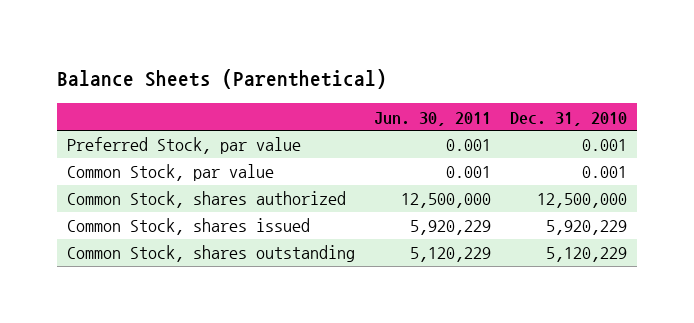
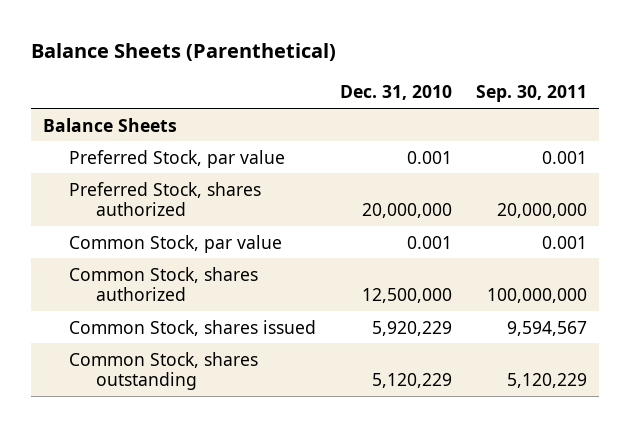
- | Jun. 30, 2011 | Dec. 31, 2010
+ | Dec. 31, 2010 | Sep. 30, 2011
+ Balance Sheets
+ Preferred Stock, shares authorized | 20,000,000 | 20,000,000

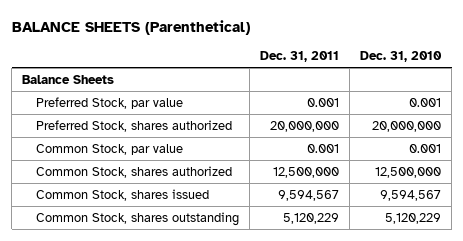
- Balance Sheets (Parenthetical)
+ BALANCE SHEETS (Parenthetical)
- | Dec. 31, 2010 | Sep. 30, 2011
+ | Dec. 31, 2011 | Dec. 31, 2010
- Common Stock, shares issued | 5,920,229 | 9,594,567
+ Common Stock, shares issued | 9,594,567 | 9,594,567

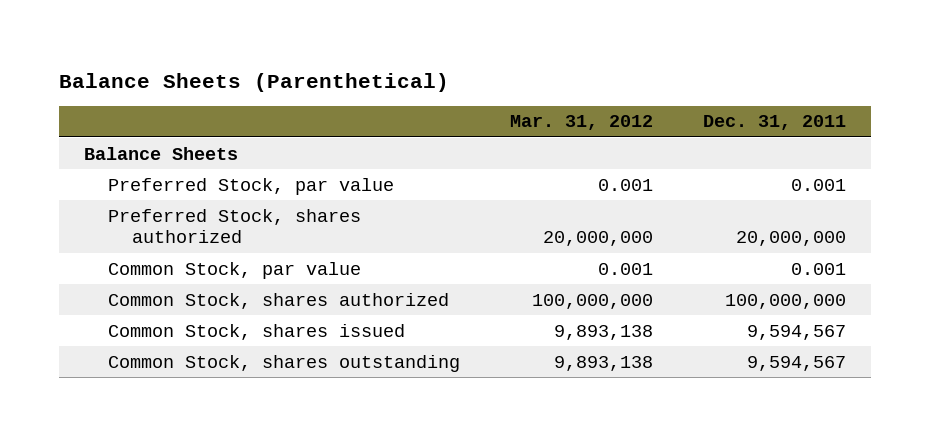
- BALANCE SHEETS (Parenthetical)
+ Balance Sheets (Parenthetical)
- | Dec. 31, 2011 | Dec. 31, 2010
+ | Mar. 31, 2012 | Dec. 31, 2011
- Common Stock, shares authorized | 12,500,000 | 12,500,000
+ Common Stock, shares authorized | 100,000,000 | 100,000,000
- Common Stock, shares outstanding | 5,120,229 | 5,120,229
+ Common Stock, shares outstanding | 9,893,138 | 9,594,567

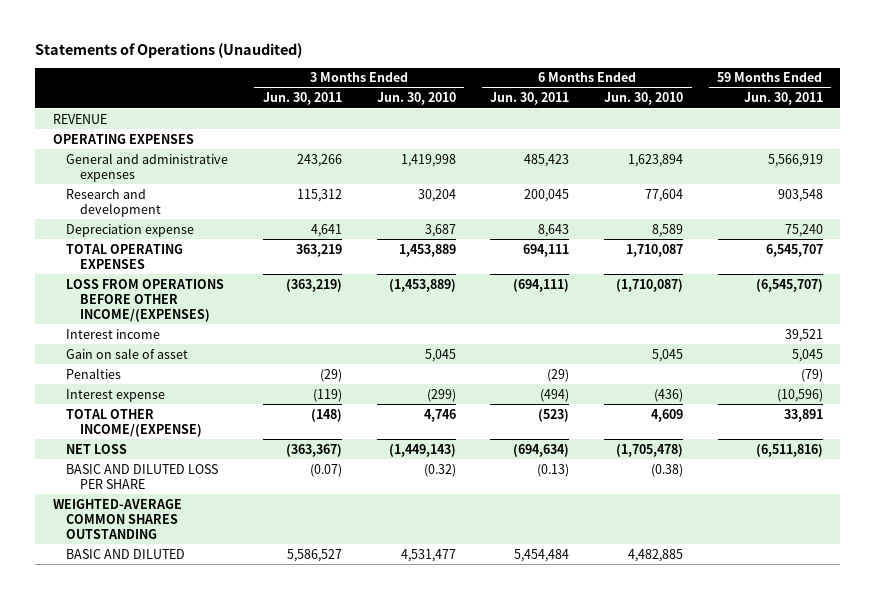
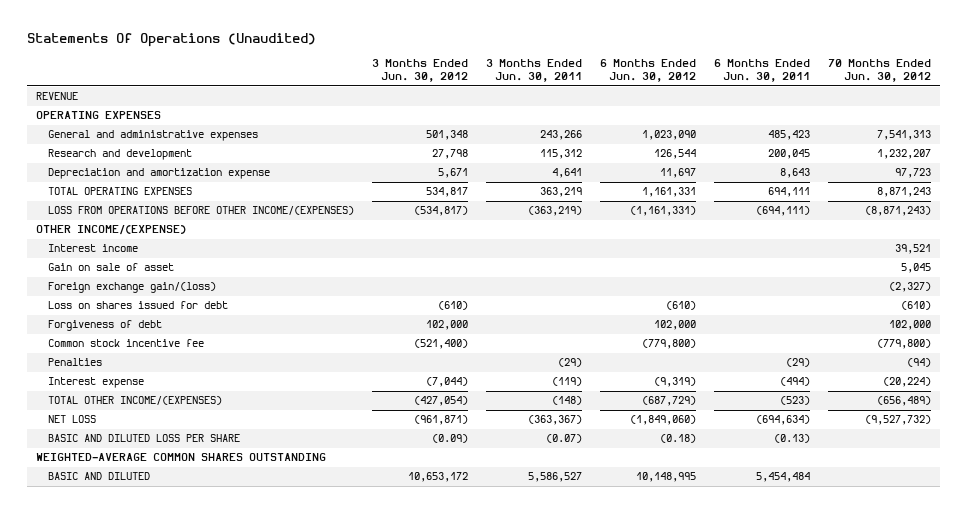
- Statements of Operations (Unaudited)
+ Statements Of Operations (Unaudited)
- | 3 Months Ended Jun. 30, 2011 | 3 Months Ended Jun. 30, 2010 | 6 Months Ended Jun. 30, 2011 | 6 Months Ended Jun. 30, 2010 | 59 Months Ended Jun. 30, 2011
+ | 3 Months Ended Jun. 30, 2012 | 3 Months Ended Jun. 30, 2011 | 6 Months Ended Jun. 30, 2012 | 6 Months Ended Jun. 30, 2011 | 70 Months Ended Jun. 30, 2012
- Depreciation expense | 4,641 | 3,687 | 8,643 | 8,589 | 75,240
+ Depreciation and amortization expense | 5,671 | 4,641 | 11,697 | 8,643 | 97,723
+ OTHER INCOME/(EXPENSE)
+ Foreign exchange gain/(loss) | | | | | (2,327)
+ Loss on shares issued for debt | (610) | | (610) | | (610)
+ Forgiveness of debt | 102,000 | | 102,000 | | 102,000
+ Common stock incentive fee | (521,400) | | (779,800) | | (779,800)
- TOTAL OTHER INCOME/(EXPENSE) | (148) | 4,746 | (523) | 4,609 | 33,891
+ TOTAL OTHER INCOME/(EXPENSES) | (427,054) | (148) | (687,729) | (523) | (656,489)

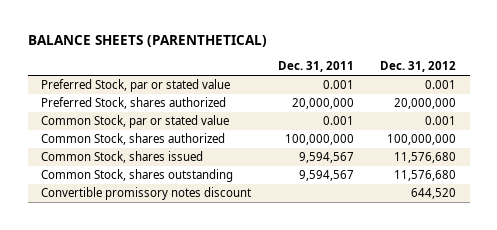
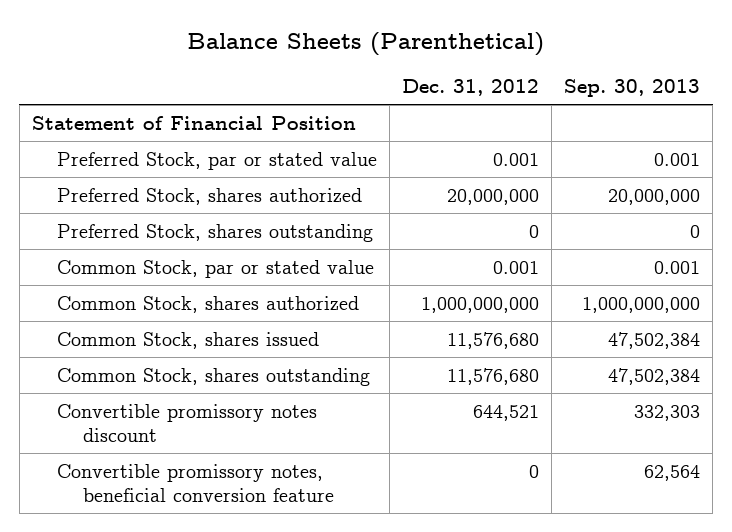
- BALANCE SHEETS (PARENTHETICAL)
+ Balance Sheets (Parenthetical)
- | Dec. 31, 2011 | Dec. 31, 2012
+ | Dec. 31, 2012 | Sep. 30, 2013
+ Statement of Financial Position
+ Preferred Stock, shares outstanding | 0 | 0
- Common Stock, shares authorized | 100,000,000 | 100,000,000
+ Common Stock, shares authorized | 1,000,000,000 | 1,000,000,000
- Convertible promissory notes discount | | 644,520
+ Convertible promissory notes discount | 644,521 | 332,303
+ Convertible promissory notes, beneficial conversion feature | 0 | 62,564

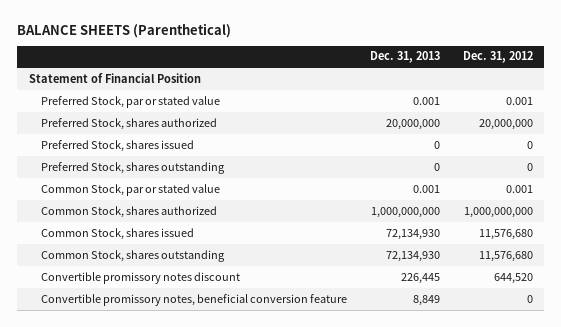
- Balance Sheets (Parenthetical)
+ BALANCE SHEETS (Parenthetical)
- | Dec. 31, 2012 | Sep. 30, 2013
+ | Dec. 31, 2013 | Dec. 31, 2012
+ Preferred Stock, shares issued | 0 | 0
- Convertible promissory notes discount | 644,521 | 332,303
+ Convertible promissory notes discount | 226,445 | 644,520

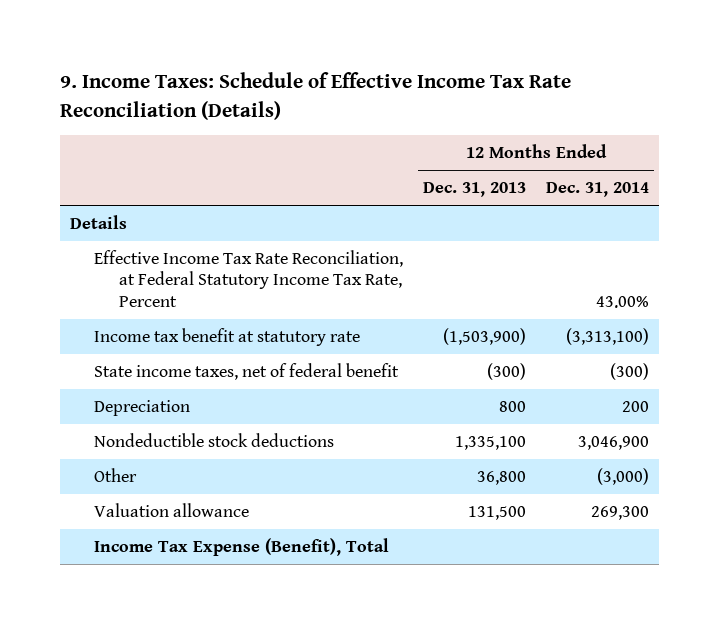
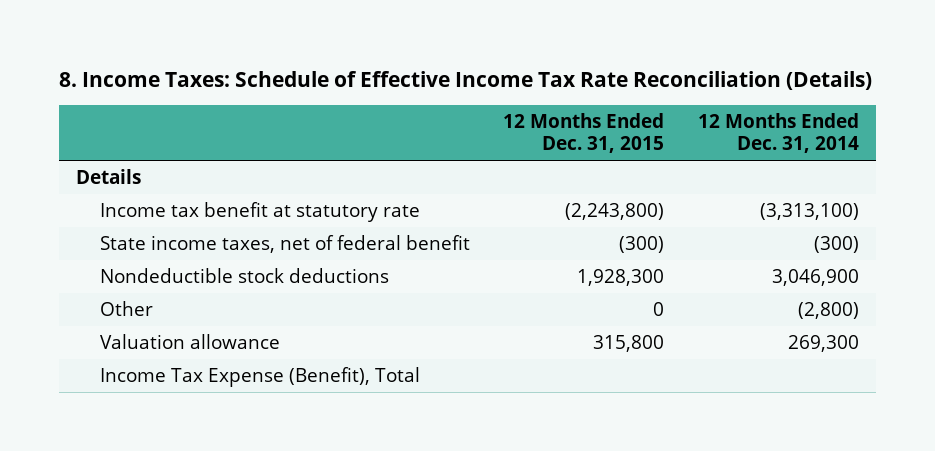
- 9. Income Taxes: Schedule of Effective Income Tax Rate Reconciliation (Details)
+ 8. Income Taxes: Schedule of Effective Income Tax Rate Reconciliation (Details)
- | 12 Months Ended Dec. 31, 2013 | 12 Months Ended Dec. 31, 2014
+ | 12 Months Ended Dec. 31, 2015 | 12 Months Ended Dec. 31, 2014
- Effective Income Tax Rate Reconciliation, at Federal Statutory Income Tax Rate, Percent | | 43.00%
- Depreciation | 800 | 200
- Other | 36,800 | (3,000)
+ Other | 0 | (2,800)

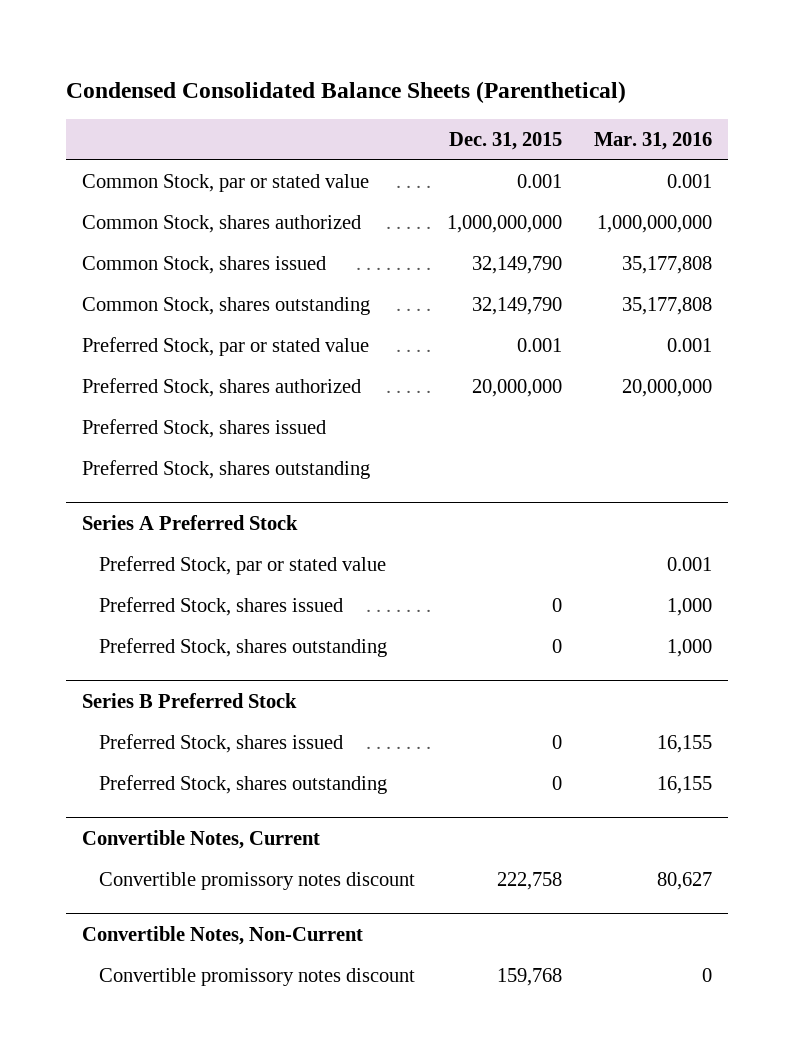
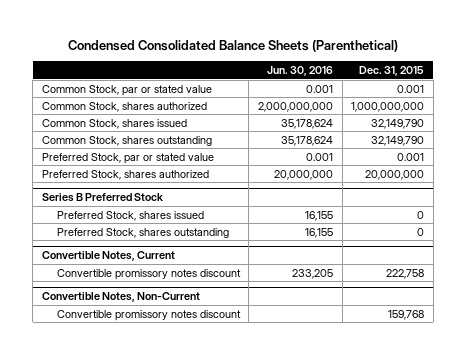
- | Dec. 31, 2015 | Mar. 31, 2016
+ | Jun. 30, 2016 | Dec. 31, 2015
- Preferred Stock, shares issued
- Preferred Stock, shares outstanding
- Series A Preferred Stock
- Preferred Stock, par or stated value | | 0.001
- Preferred Stock, shares issued | 0 | 1,000
- Preferred Stock, shares outstanding | 0 | 1,000

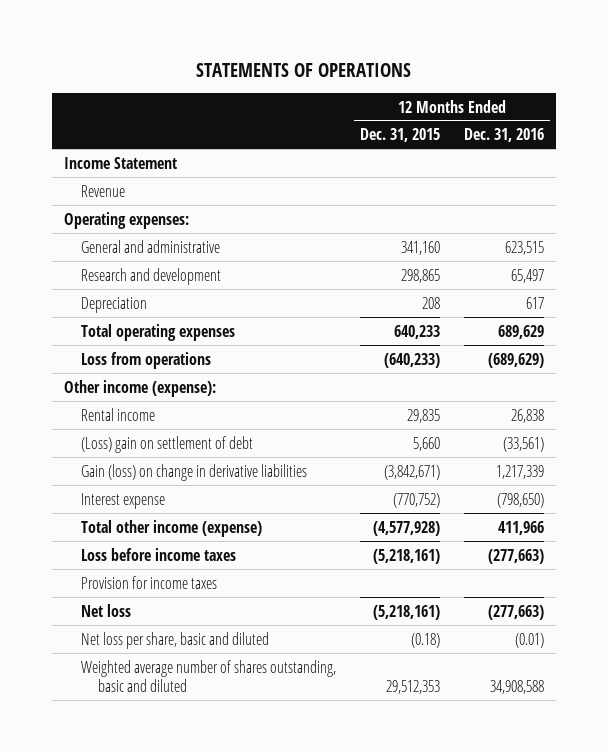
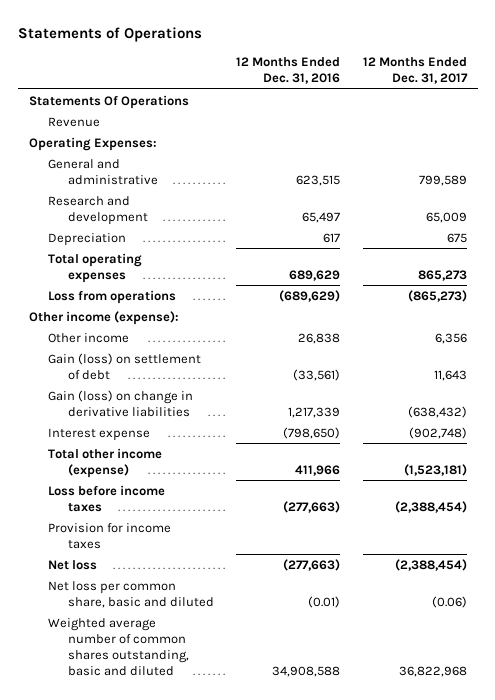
- STATEMENTS OF OPERATIONS
+ Statements of Operations
- | 12 Months Ended Dec. 31, 2015 | 12 Months Ended Dec. 31, 2016
+ | 12 Months Ended Dec. 31, 2016 | 12 Months Ended Dec. 31, 2017
- Income Statement
+ Statements Of Operations
- Operating expenses:
+ Operating Expenses:
- Rental income | 29,835 | 26,838
- (Loss) gain on settlement of debt | 5,660 | (33,561)
+ Other income | 26,838 | 6,356
+ Gain (loss) on settlement of debt | (33,561) | 11,643
- Net loss per share, basic and diluted | (0.18) | (0.01)
- Weighted average number of shares outstanding, basic and diluted | 29,512,353 | 34,908,588
+ Net loss per common share, basic and diluted | (0.01) | (0.06)
+ Weighted average number of common shares outstanding, basic and diluted | 34,908,588 | 36,822,968

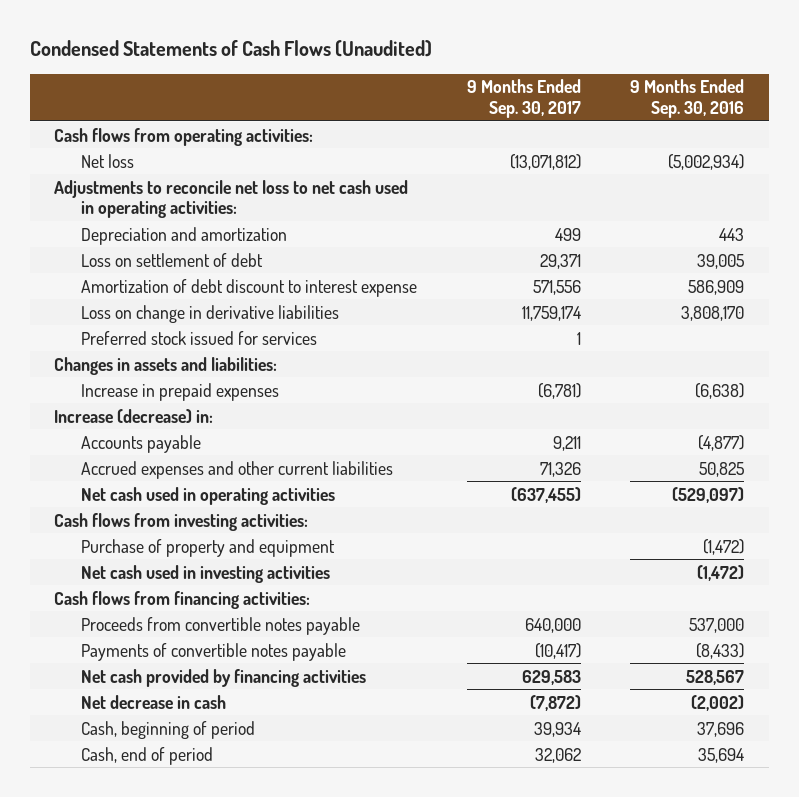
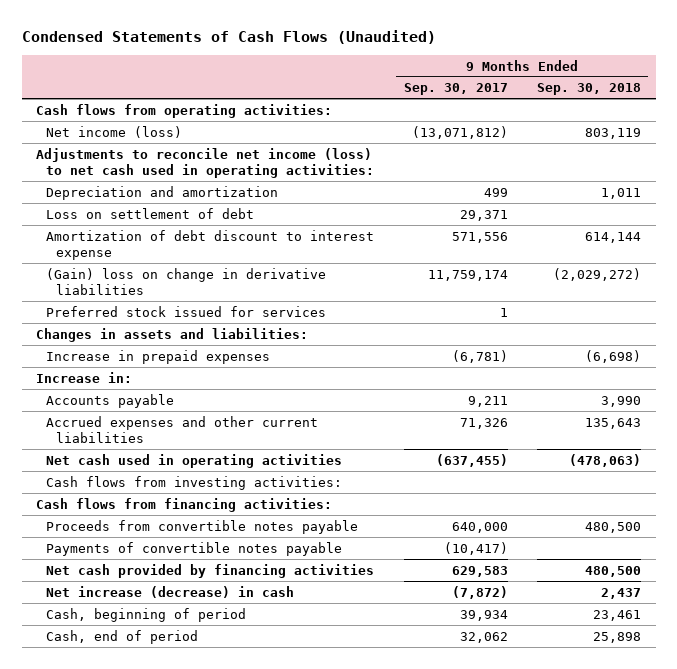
- | 9 Months Ended Sep. 30, 2017 | 9 Months Ended Sep. 30, 2016
+ | 9 Months Ended Sep. 30, 2017 | 9 Months Ended Sep. 30, 2018
- Net loss | (13,071,812) | (5,002,934)
- Adjustments to reconcile net loss to net cash used in operating activities:
+ Net income (loss) | (13,071,812) | 803,119
+ Adjustments to reconcile net income (loss) to net cash used in operating activities:
- Loss on change in derivative liabilities | 11,759,174 | 3,808,170
+ (Gain) loss on change in derivative liabilities | 11,759,174 | (2,029,272)
- Increase (decrease) in:
+ Increase in:
- Purchase of property and equipment | | (1,472)
- Net cash used in investing activities | | (1,472)
- Net decrease in cash | (7,872) | (2,002)
+ Net increase (decrease) in cash | (7,872) | 2,437

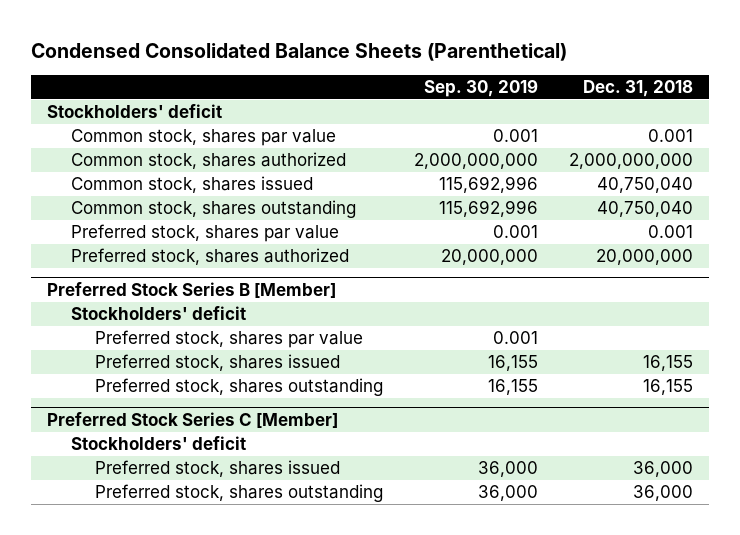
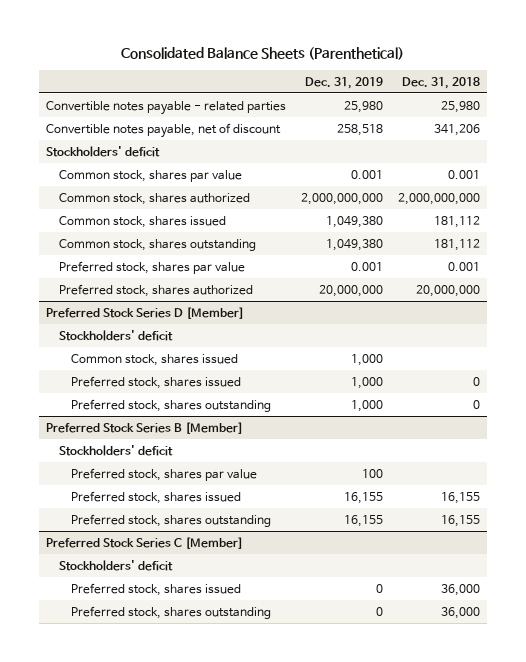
- Condensed Consolidated Balance Sheets (Parenthetical)
+ Consolidated Balance Sheets (Parenthetical)
- | Sep. 30, 2019 | Dec. 31, 2018
+ | Dec. 31, 2019 | Dec. 31, 2018
+ Convertible notes payable - related parties | 25,980 | 25,980
+ Convertible notes payable, net of discount | 258,518 | 341,206
- Common stock, shares issued | 115,692,996 | 40,750,040
- Common stock, shares outstanding | 115,692,996 | 40,750,040
+ Common stock, shares issued | 1,049,380 | 181,112
+ Common stock, shares outstanding | 1,049,380 | 181,112
+ Preferred Stock Series D [Member]
+ Stockholders' deficit
+ Common stock, shares issued | 1,000 |
+ Preferred stock, shares issued | 1,000 | 0
+ Preferred stock, shares outstanding | 1,000 | 0

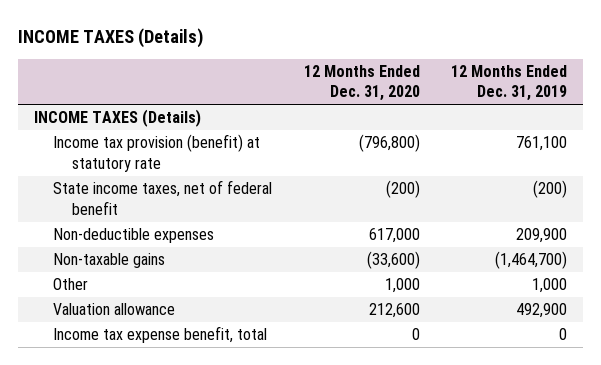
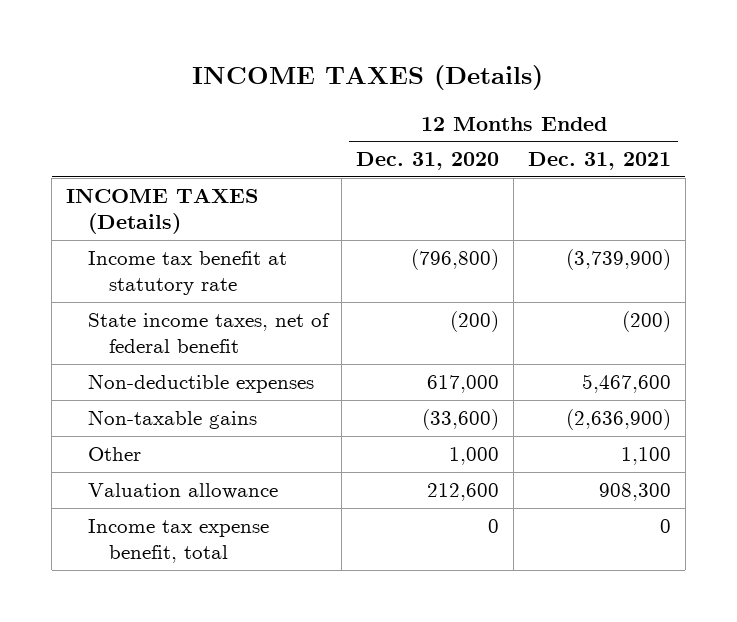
- | 12 Months Ended Dec. 31, 2020 | 12 Months Ended Dec. 31, 2019
+ | 12 Months Ended Dec. 31, 2020 | 12 Months Ended Dec. 31, 2021
- Income tax provision (benefit) at statutory rate | (796,800) | 761,100
+ Income tax benefit at statutory rate | (796,800) | (3,739,900)

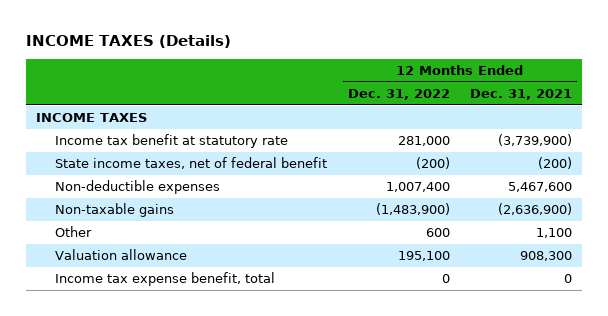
- | 12 Months Ended Dec. 31, 2020 | 12 Months Ended Dec. 31, 2021
+ | 12 Months Ended Dec. 31, 2022 | 12 Months Ended Dec. 31, 2021
- INCOME TAXES (Details)
+ INCOME TAXES

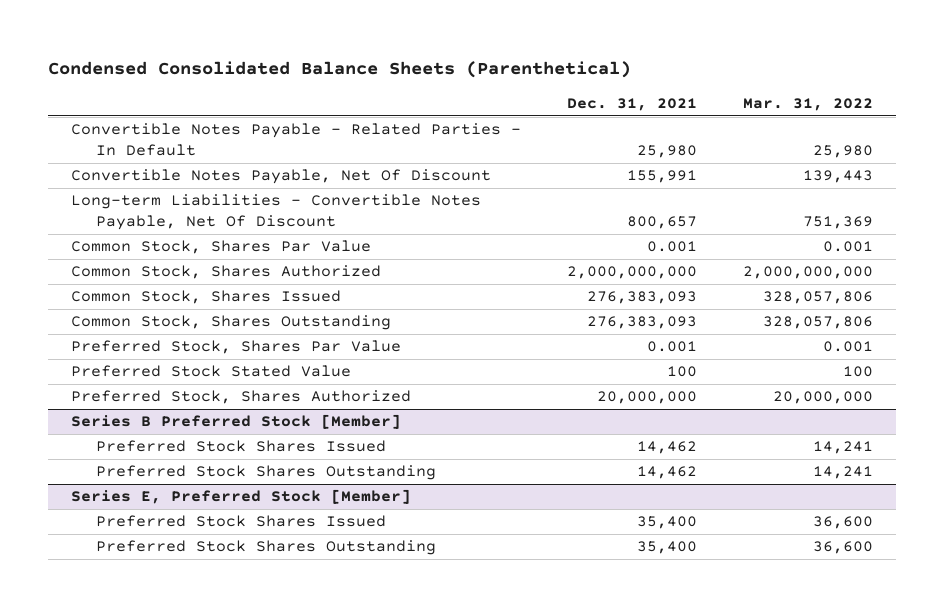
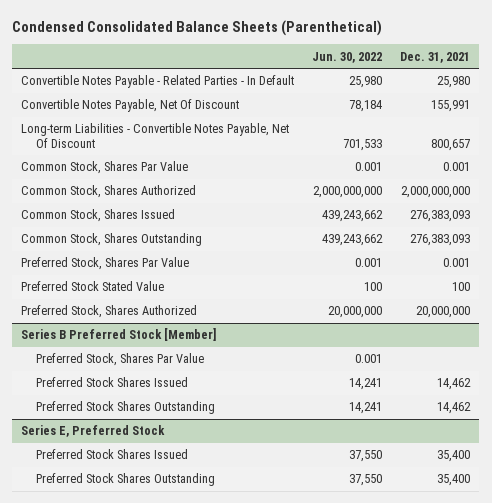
- | Dec. 31, 2021 | Mar. 31, 2022
+ | Jun. 30, 2022 | Dec. 31, 2021
@ Series B Preferred Stock [Member]
+ Preferred Stock, Shares Par Value | 0.001 |
- Series E, Preferred Stock [Member]
+ Series E, Preferred Stock

